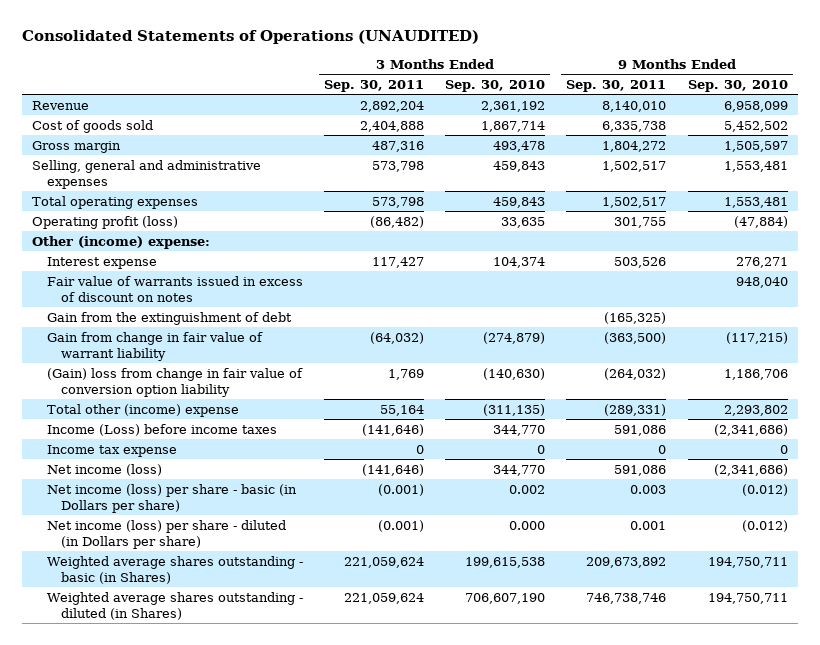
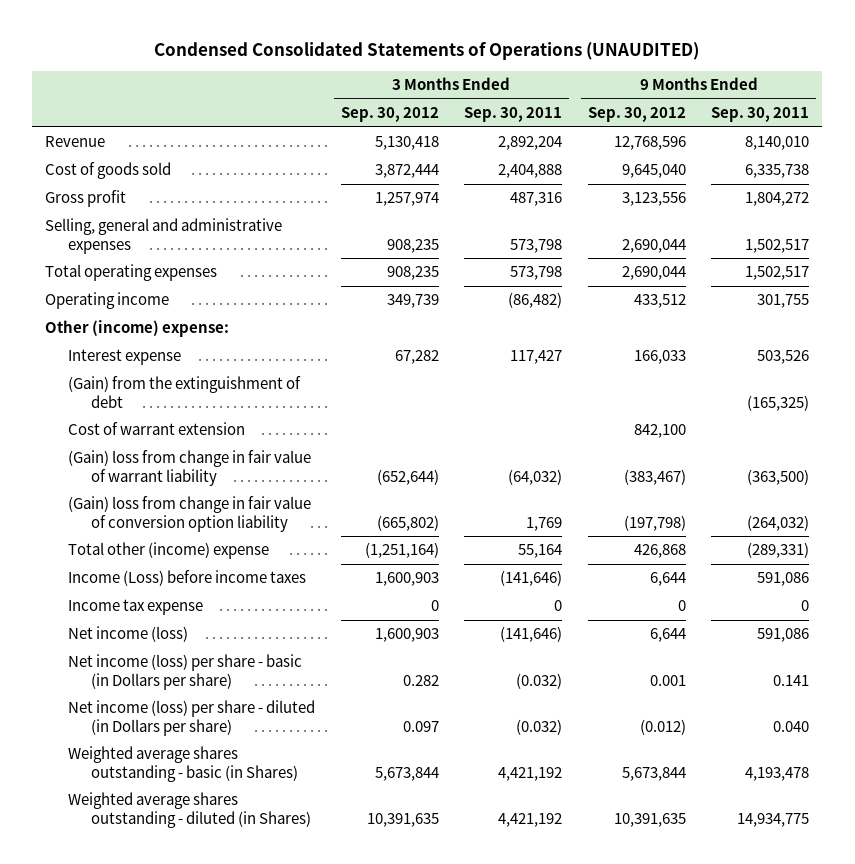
- Consolidated Statements of Operations (UNAUDITED)
+ Condensed Consolidated Statements of Operations (UNAUDITED)
- | 3 Months Ended Sep. 30, 2011 | 3 Months Ended Sep. 30, 2010 | 9 Months Ended Sep. 30, 2011 | 9 Months Ended Sep. 30, 2010
+ | 3 Months Ended Sep. 30, 2012 | 3 Months Ended Sep. 30, 2011 | 9 Months Ended Sep. 30, 2012 | 9 Months Ended Sep. 30, 2011
- Gross margin | 487,316 | 493,478 | 1,804,272 | 1,505,597
+ Gross profit | 1,257,974 | 487,316 | 3,123,556 | 1,804,272
- Operating profit (loss) | (86,482) | 33,635 | 301,755 | (47,884)
+ Operating income | 349,739 | (86,482) | 433,512 | 301,755
- Fair value of warrants issued in excess of discount on notes | | | | 948,040
- Gain from the extinguishment of debt | | | (165,325) |
- Gain from change in fair value of warrant liability | (64,032) | (274,879) | (363,500) | (117,215)
+ (Gain) from the extinguishment of debt | | | | (165,325)
+ Cost of warrant extension | | | 842,100 |
+ (Gain) loss from change in fair value of warrant liability | (652,644) | (64,032) | (383,467) | (363,500)
- Net income (loss) per share - basic (in Dollars per share) | (0.001) | 0.002 | 0.003 | (0.012)
- Net income (loss) per share - diluted (in Dollars per share) | (0.001) | 0.000 | 0.001 | (0.012)
- Weighted average shares outstanding - basic (in Shares) | 221,059,624 | 199,615,538 | 209,673,892 | 194,750,711
- Weighted average shares outstanding - diluted (in Shares) | 221,059,624 | 706,607,190 | 746,738,746 | 194,750,711
+ Net income (loss) per share - basic (in Dollars per share) | 0.282 | (0.032) | 0.001 | 0.141
+ Net income (loss) per share - diluted (in Dollars per share) | 0.097 | (0.032) | (0.012) | 0.040
+ Weighted average shares outstanding - basic (in Shares) | 5,673,844 | 4,421,192 | 5,673,844 | 4,193,478
+ Weighted average shares outstanding - diluted (in Shares) | 10,391,635 | 4,421,192 | 10,391,635 | 14,934,775

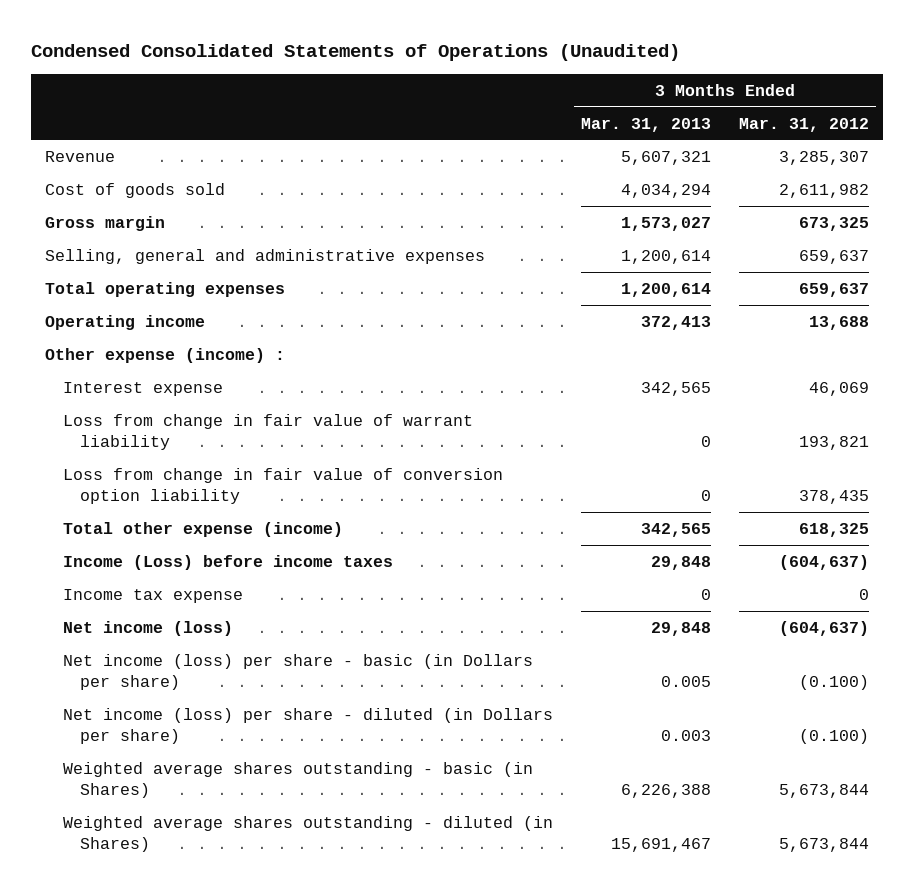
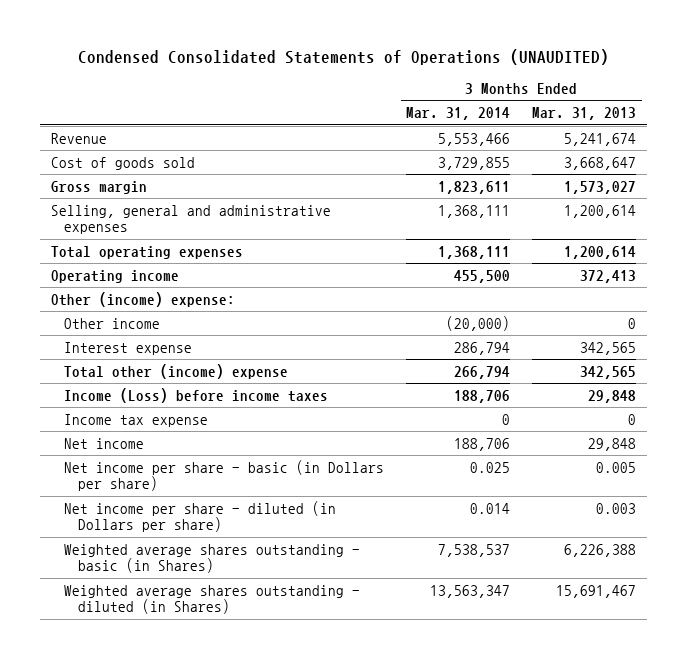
- Condensed Consolidated Statements of Operations (Unaudited)
+ Condensed Consolidated Statements of Operations (UNAUDITED)
- | 3 Months Ended Mar. 31, 2013 | 3 Months Ended Mar. 31, 2012
+ | 3 Months Ended Mar. 31, 2014 | 3 Months Ended Mar. 31, 2013
- Revenue | 5,607,321 | 3,285,307
- Cost of goods sold | 4,034,294 | 2,611,982
+ Revenue | 5,553,466 | 5,241,674
+ Cost of goods sold | 3,729,855 | 3,668,647
- Other expense (income) :
+ Other (income) expense:
+ Other income | (20,000) | 0
- Loss from change in fair value of warrant liability | 0 | 193,821
- Loss from change in fair value of conversion option liability | 0 | 378,435
- Total other expense (income) | 342,565 | 618,325
+ Total other (income) expense | 266,794 | 342,565
- Net income (loss) | 29,848 | (604,637)
- Net income (loss) per share - basic (in Dollars per share) | 0.005 | (0.100)
- Net income (loss) per share - diluted (in Dollars per share) | 0.003 | (0.100)
+ Net income | 188,706 | 29,848
+ Net income per share - basic (in Dollars per share) | 0.025 | 0.005
+ Net income per share - diluted (in Dollars per share) | 0.014 | 0.003

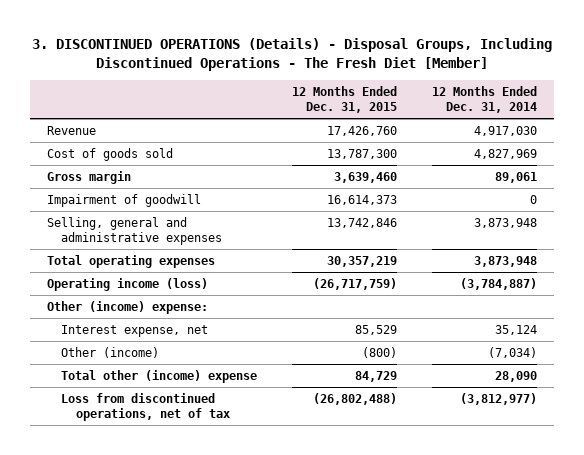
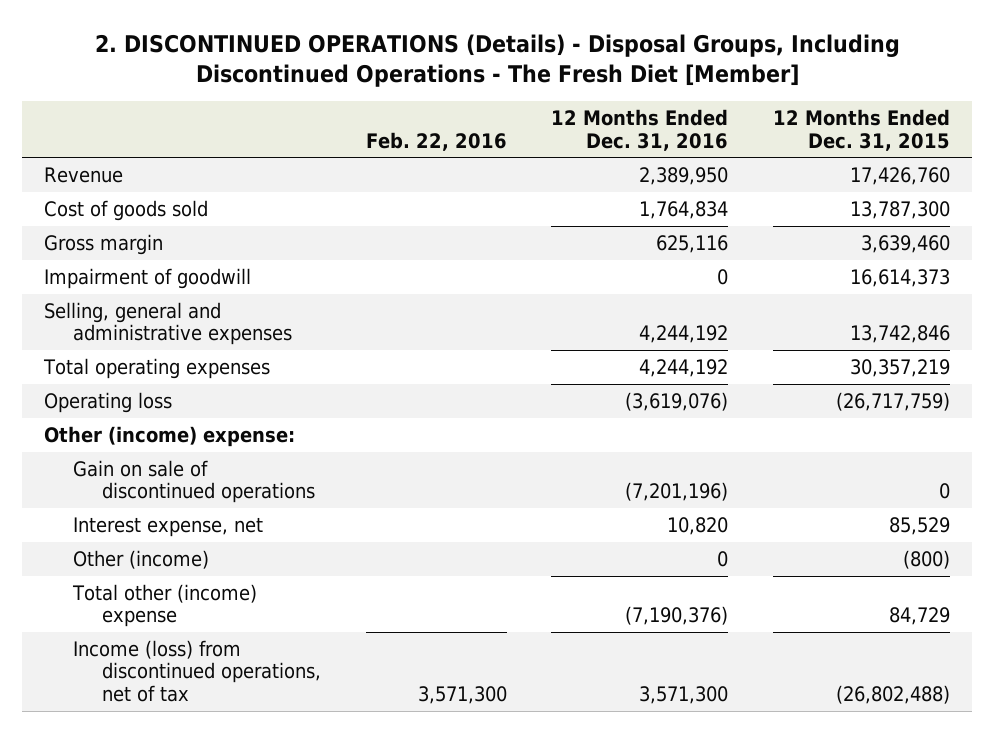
- 3. DISCONTINUED OPERATIONS (Details) - Disposal Groups, Including Discontinued Operations - The Fresh Diet [Member]
+ 2. DISCONTINUED OPERATIONS (Details) - Disposal Groups, Including Discontinued Operations - The Fresh Diet [Member]
- | 12 Months Ended Dec. 31, 2015 | 12 Months Ended Dec. 31, 2014
+ | Feb. 22, 2016 | 12 Months Ended Dec. 31, 2016 | 12 Months Ended Dec. 31, 2015
- Operating income (loss) | (26,717,759) | (3,784,887)
+ Operating loss | | (3,619,076) | (26,717,759)
+ Gain on sale of discontinued operations | | (7,201,196) | 0
- Loss from discontinued operations, net of tax | (26,802,488) | (3,812,977)
+ Income (loss) from discontinued operations, net of tax | 3,571,300 | 3,571,300 | (26,802,488)

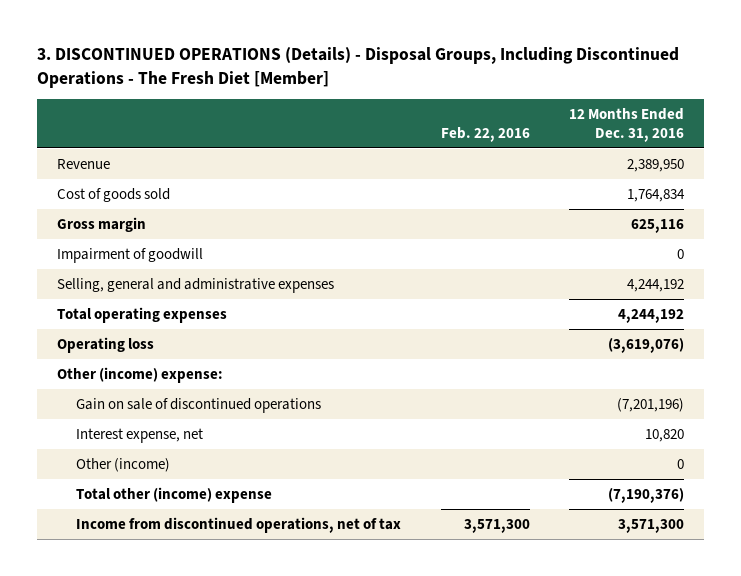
- 2. DISCONTINUED OPERATIONS (Details) - Disposal Groups, Including Discontinued Operations - The Fresh Diet [Member]
+ 3. DISCONTINUED OPERATIONS (Details) - Disposal Groups, Including Discontinued Operations - The Fresh Diet [Member]
- | Feb. 22, 2016 | 12 Months Ended Dec. 31, 2016 | 12 Months Ended Dec. 31, 2015
+ | Feb. 22, 2016 | 12 Months Ended Dec. 31, 2016
- Income (loss) from discontinued operations, net of tax | 3,571,300 | 3,571,300 | (26,802,488)
+ Income from discontinued operations, net of tax | 3,571,300 | 3,571,300

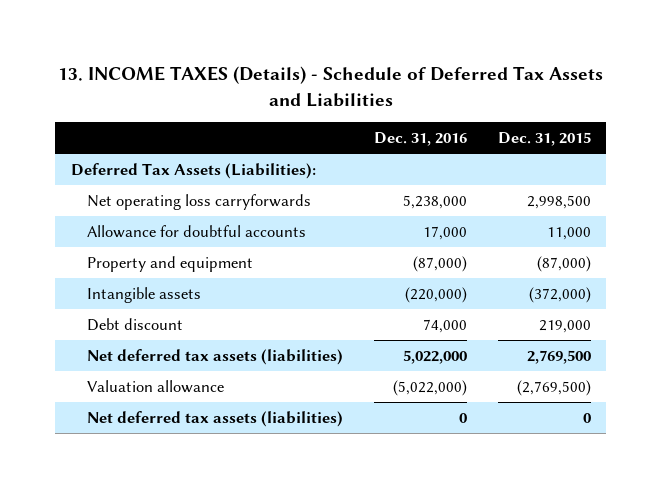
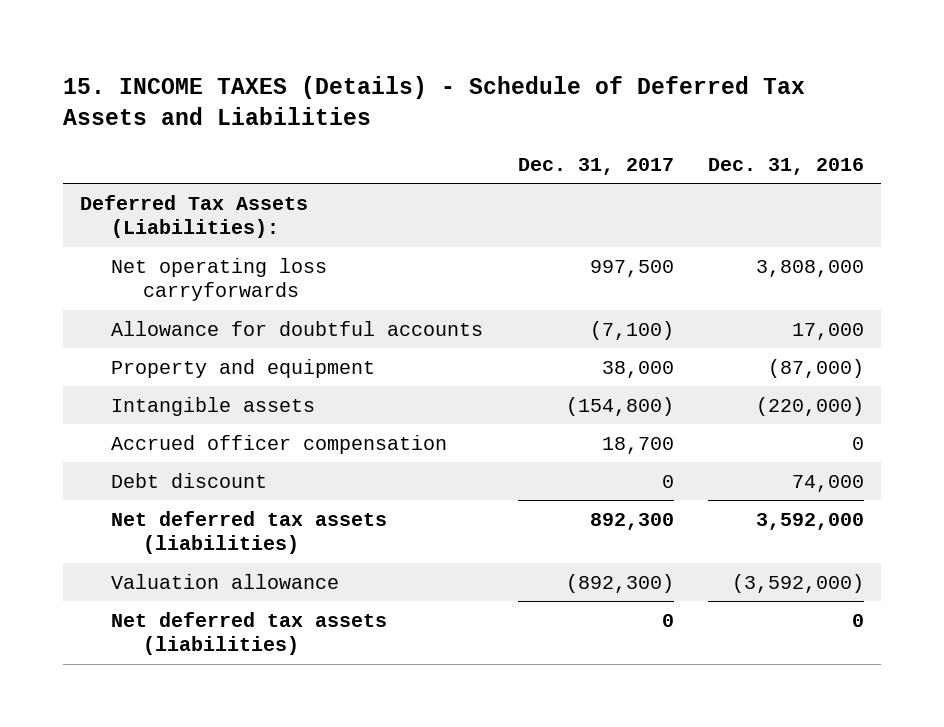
- 13. INCOME TAXES (Details) - Schedule of Deferred Tax Assets and Liabilities
+ 15. INCOME TAXES (Details) - Schedule of Deferred Tax Assets and Liabilities
- | Dec. 31, 2016 | Dec. 31, 2015
+ | Dec. 31, 2017 | Dec. 31, 2016
- Net operating loss carryforwards | 5,238,000 | 2,998,500
+ Net operating loss carryforwards | 997,500 | 3,808,000
+ Accrued officer compensation | 18,700 | 0
- Net deferred tax assets (liabilities) | 5,022,000 | 2,769,500
- Valuation allowance | (5,022,000) | (2,769,500)
+ Net deferred tax assets (liabilities) | 892,300 | 3,592,000
+ Valuation allowance | (892,300) | (3,592,000)

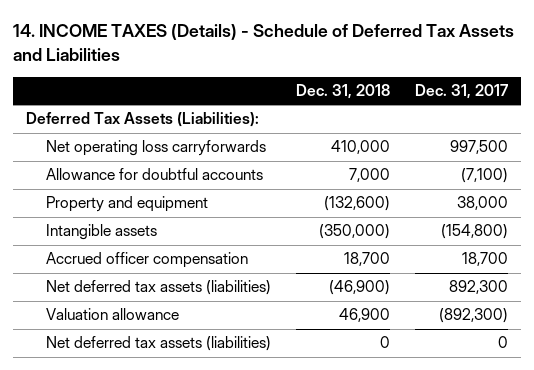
- 15. INCOME TAXES (Details) - Schedule of Deferred Tax Assets and Liabilities
+ 14. INCOME TAXES (Details) - Schedule of Deferred Tax Assets and Liabilities
- | Dec. 31, 2017 | Dec. 31, 2016
+ | Dec. 31, 2018 | Dec. 31, 2017
- Debt discount | 0 | 74,000

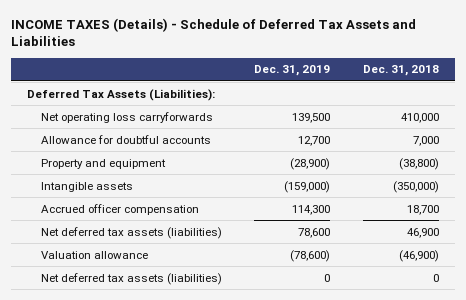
- 14. INCOME TAXES (Details) - Schedule of Deferred Tax Assets and Liabilities
+ INCOME TAXES (Details) - Schedule of Deferred Tax Assets and Liabilities
- | Dec. 31, 2018 | Dec. 31, 2017
+ | Dec. 31, 2019 | Dec. 31, 2018
- Property and equipment | (132,600) | 38,000
+ Property and equipment | (28,900) | (38,800)
- Net deferred tax assets (liabilities) | (46,900) | 892,300
- Valuation allowance | 46,900 | (892,300)
+ Net deferred tax assets (liabilities) | 78,600 | 46,900
+ Valuation allowance | (78,600) | (46,900)

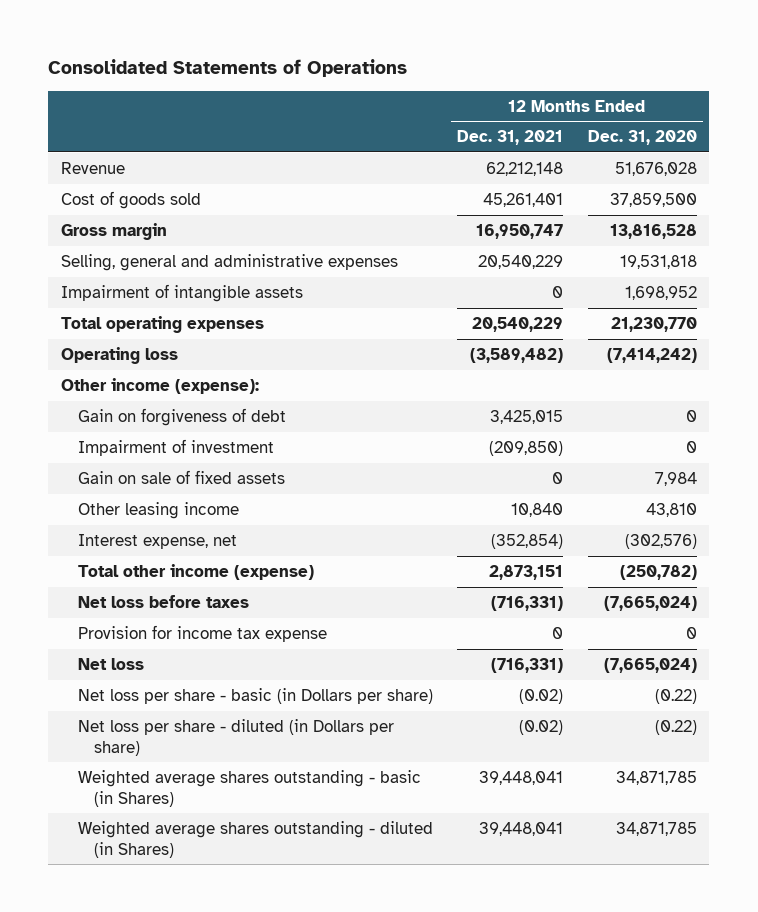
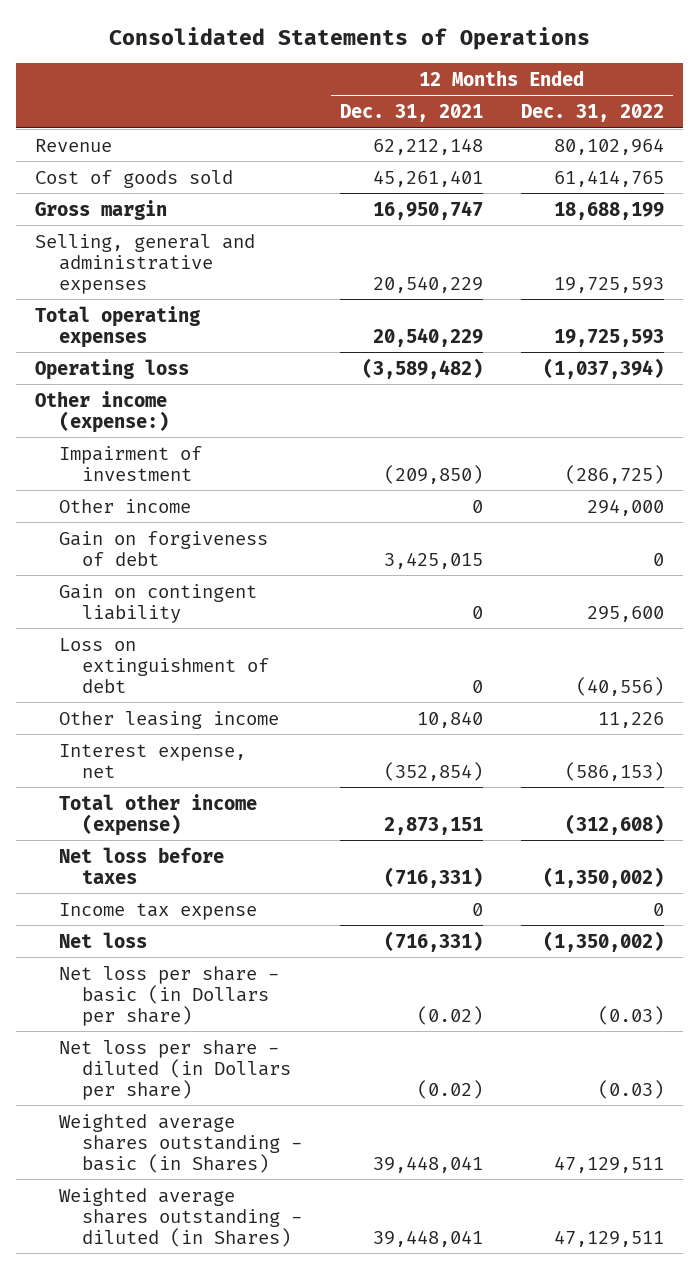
- | 12 Months Ended Dec. 31, 2021 | 12 Months Ended Dec. 31, 2020
+ | 12 Months Ended Dec. 31, 2021 | 12 Months Ended Dec. 31, 2022
- Impairment of intangible assets | 0 | 1,698,952
- Other income (expense):
+ Other income (expense:)
- Gain on sale of fixed assets | 0 | 7,984
+ Other income | 0 | 294,000
moved down: Gain on forgiveness of debt | 3,425,015 | 0
+ Gain on contingent liability | 0 | 295,600
+ Loss on extinguishment of debt | 0 | (40,556)
- Provision for income tax expense | 0 | 0
+ Income tax expense | 0 | 0

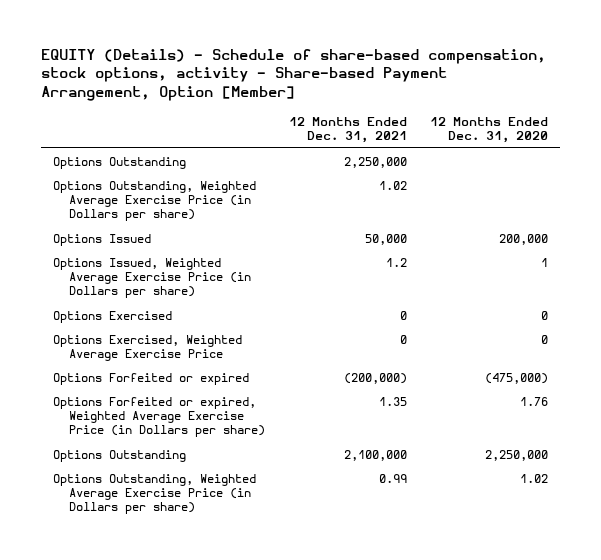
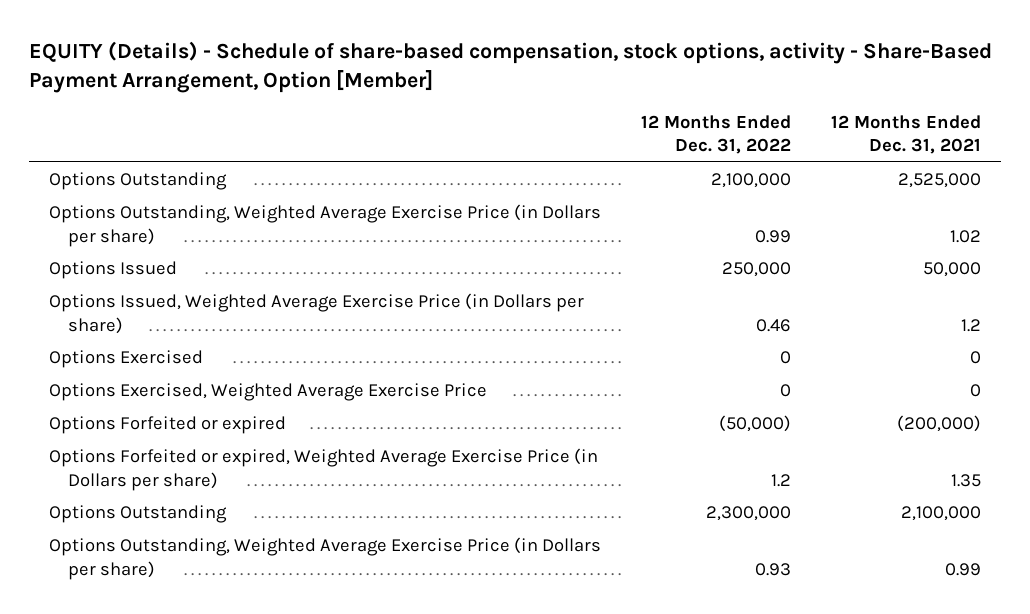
- EQUITY (Details) - Schedule of share-based compensation, stock options, activity - Share-based Payment Arrangement, Option [Member]
+ EQUITY (Details) - Schedule of share-based compensation, stock options, activity - Share-Based Payment Arrangement, Option [Member]
- | 12 Months Ended Dec. 31, 2021 | 12 Months Ended Dec. 31, 2020
+ | 12 Months Ended Dec. 31, 2022 | 12 Months Ended Dec. 31, 2021
- Options Outstanding | 2,250,000 |
+ Options Outstanding | 2,100,000 | 2,525,000

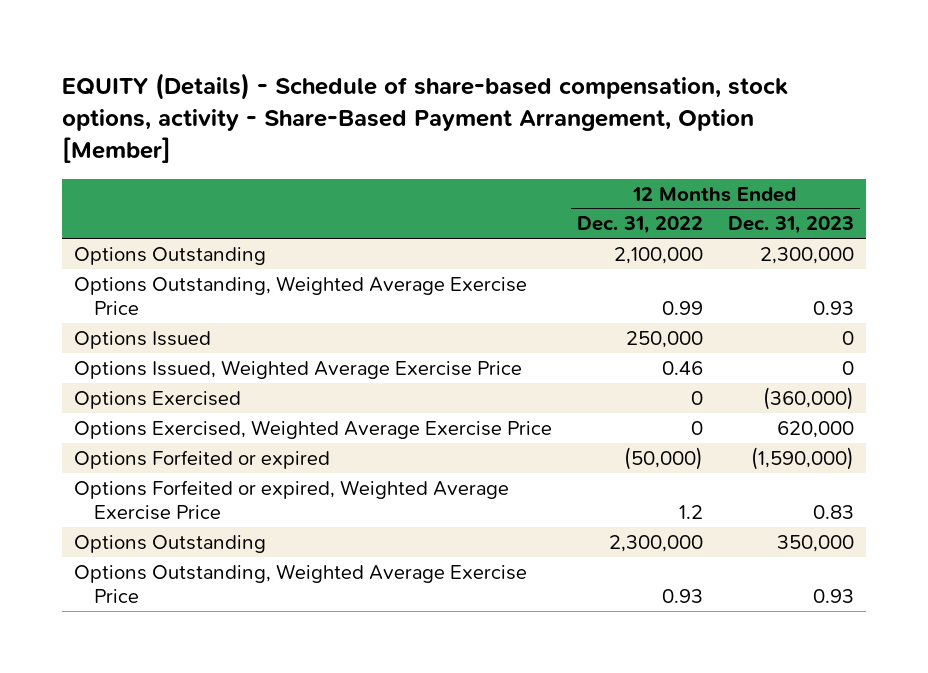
- | 12 Months Ended Dec. 31, 2022 | 12 Months Ended Dec. 31, 2021
+ | 12 Months Ended Dec. 31, 2022 | 12 Months Ended Dec. 31, 2023
- Options Outstanding, Weighted Average Exercise Price (in Dollars per share) | 0.99 | 1.02
+ Options Outstanding, Weighted Average Exercise Price | 0.99 | 0.93
- Options Issued, Weighted Average Exercise Price (in Dollars per share) | 0.46 | 1.2
+ Options Issued, Weighted Average Exercise Price | 0.46 | 0
- Options Forfeited or expired, Weighted Average Exercise Price (in Dollars per share) | 1.2 | 1.35
+ Options Forfeited or expired, Weighted Average Exercise Price | 1.2 | 0.83
- Options Outstanding, Weighted Average Exercise Price (in Dollars per share) | 0.93 | 0.99
+ Options Outstanding, Weighted Average Exercise Price | 0.93 | 0.93

